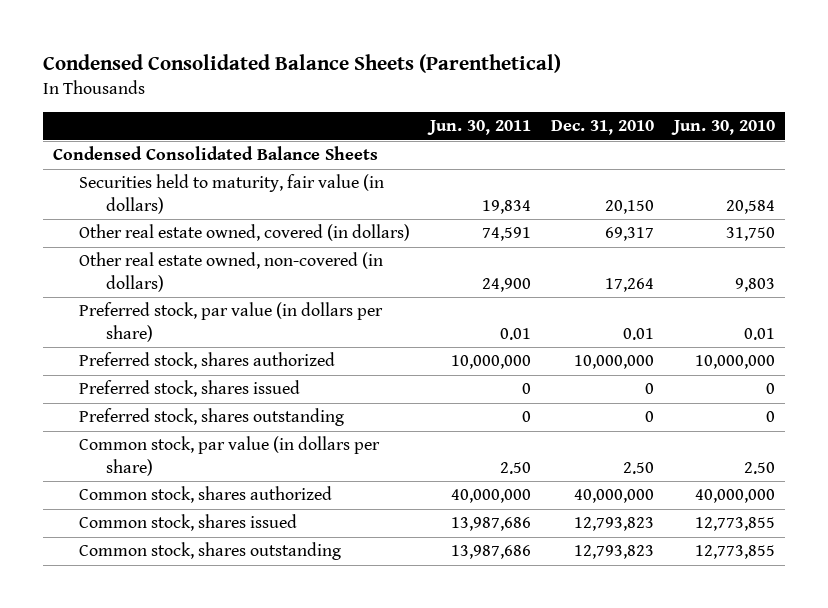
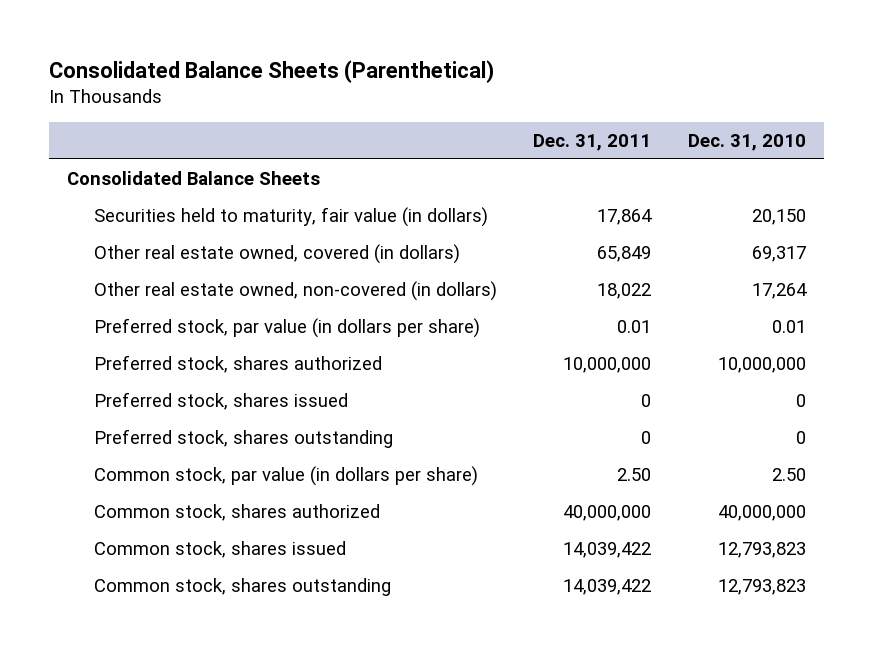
- Condensed Consolidated Balance Sheets (Parenthetical)
+ Consolidated Balance Sheets (Parenthetical)
- | Jun. 30, 2011 | Dec. 31, 2010 | Jun. 30, 2010
+ | Dec. 31, 2011 | Dec. 31, 2010
- Condensed Consolidated Balance Sheets
+ Consolidated Balance Sheets

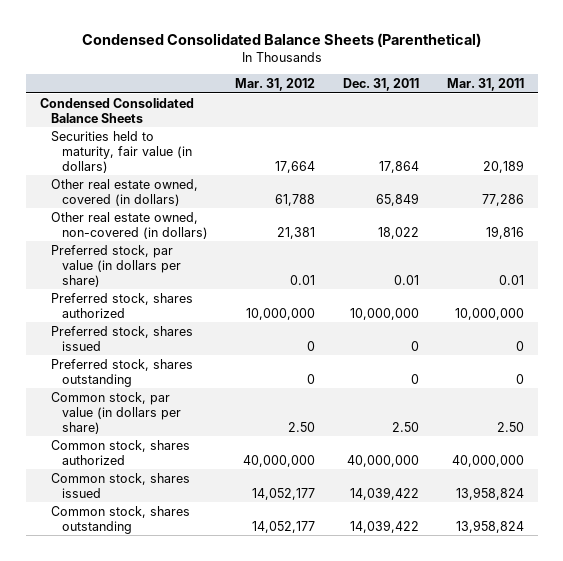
- Consolidated Balance Sheets (Parenthetical)
+ Condensed Consolidated Balance Sheets (Parenthetical)
- | Dec. 31, 2011 | Dec. 31, 2010
+ | Mar. 31, 2012 | Dec. 31, 2011 | Mar. 31, 2011
- Consolidated Balance Sheets
+ Condensed Consolidated Balance Sheets

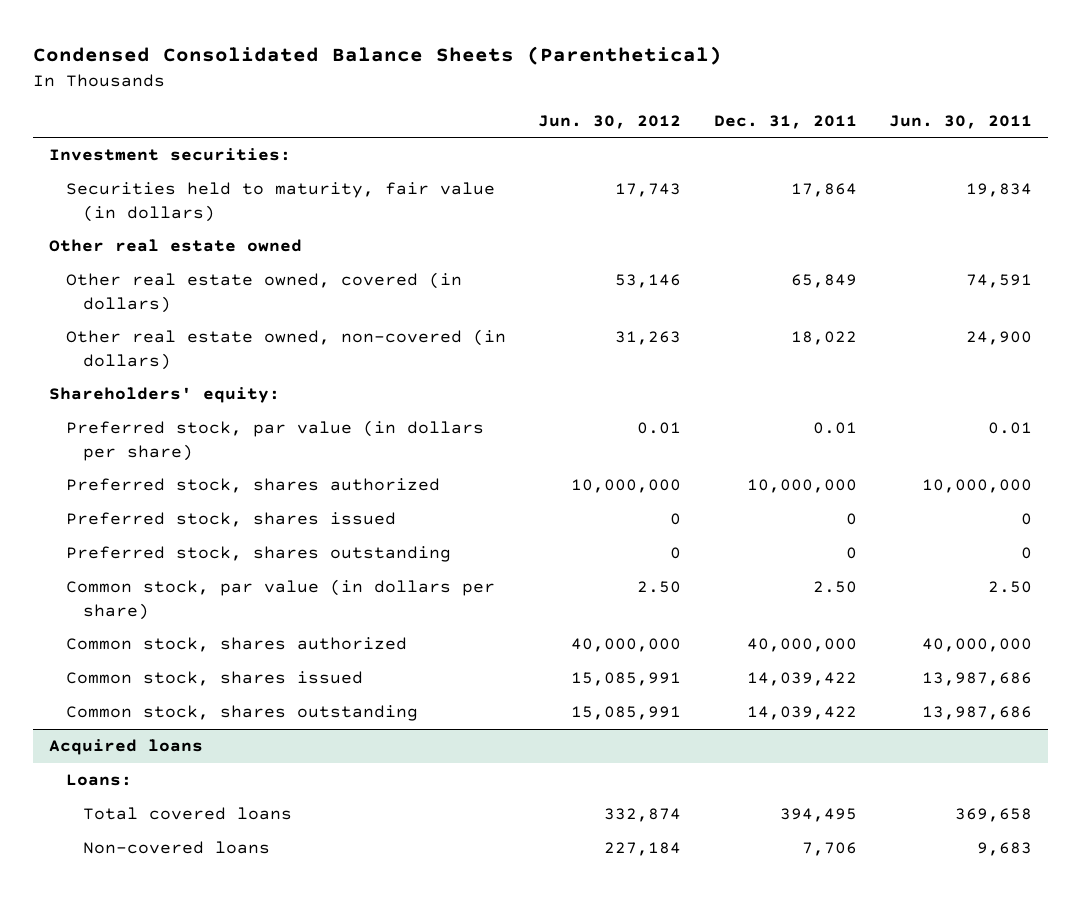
- | Mar. 31, 2012 | Dec. 31, 2011 | Mar. 31, 2011
+ | Jun. 30, 2012 | Dec. 31, 2011 | Jun. 30, 2011
- Condensed Consolidated Balance Sheets
+ Investment securities:
+ Other real estate owned
+ Shareholders' equity:
+ Acquired loans
+ Loans:
+ Total covered loans | 332,874 | 394,495 | 369,658
+ Non-covered loans | 227,184 | 7,706 | 9,683

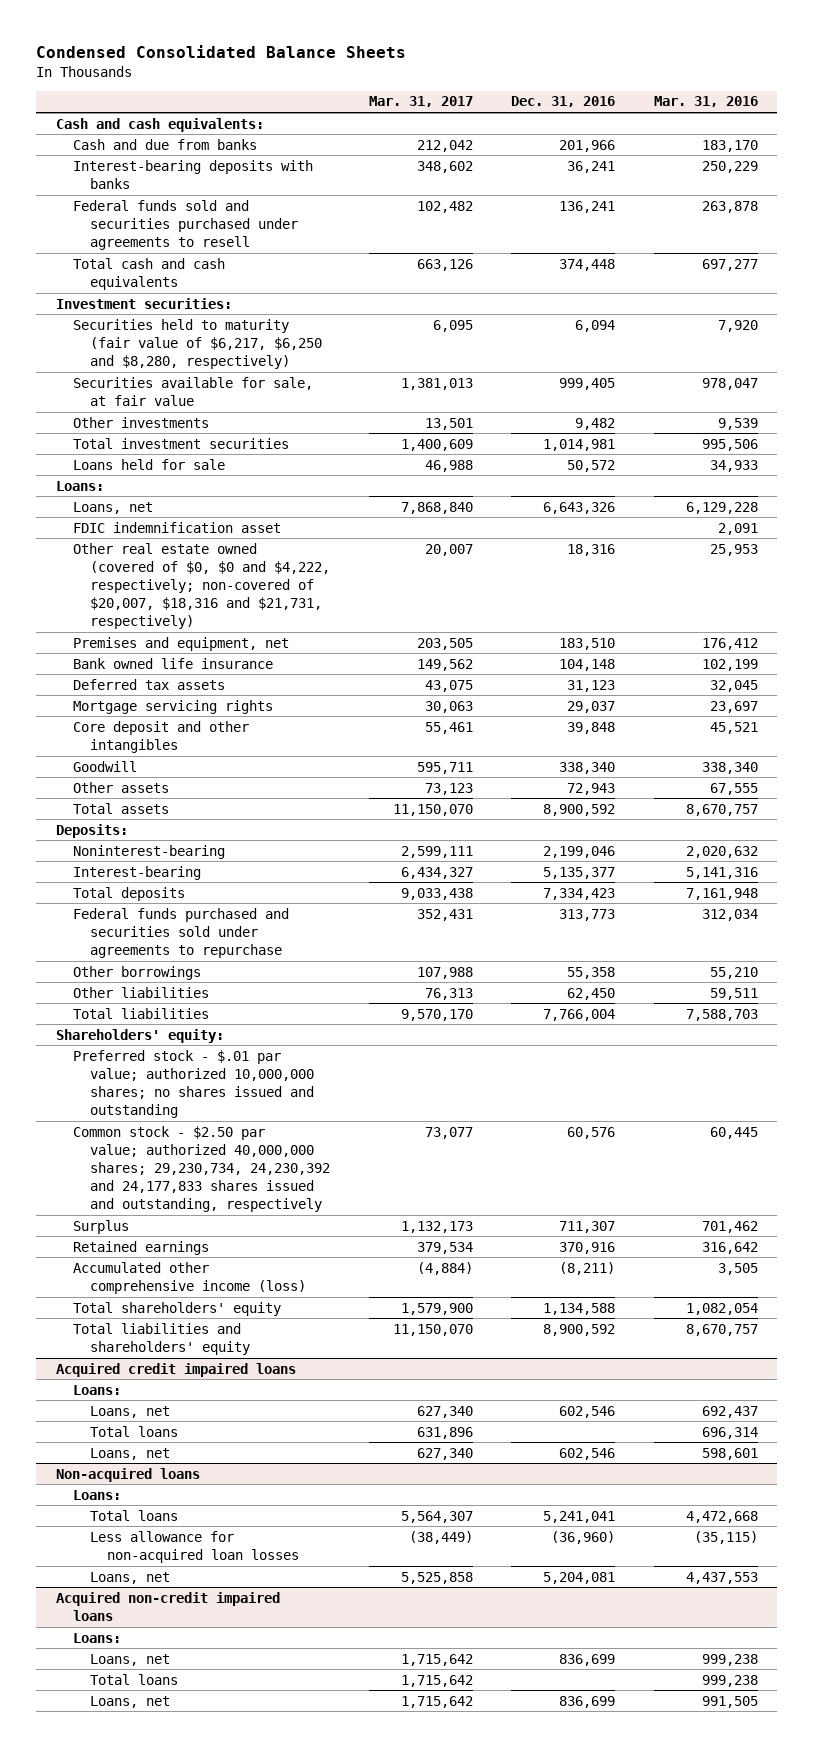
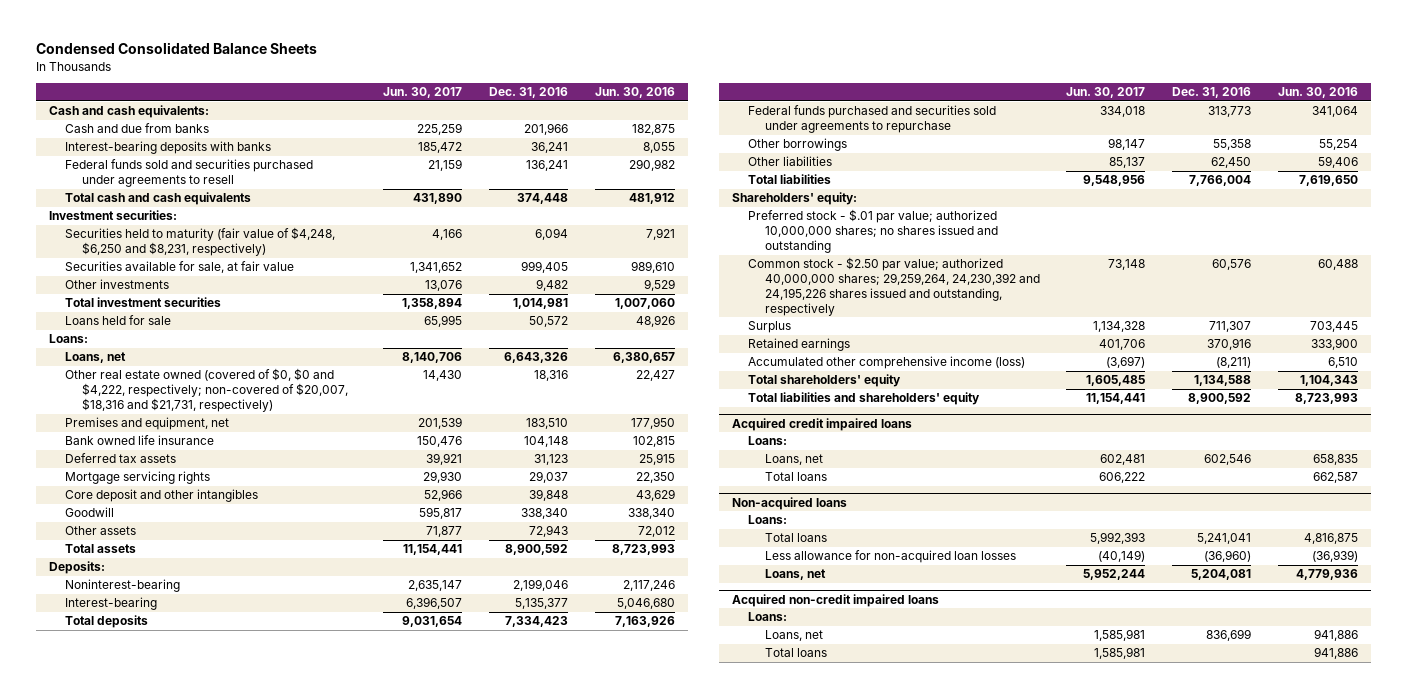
- | Mar. 31, 2017 | Dec. 31, 2016 | Mar. 31, 2016
+ | Jun. 30, 2017 | Dec. 31, 2016 | Jun. 30, 2016
- Securities held to maturity (fair value of $6,217, $6,250 and $8,280, respectively) | 6,095 | 6,094 | 7,920
+ Securities held to maturity (fair value of $4,248, $6,250 and $8,231, respectively) | 4,166 | 6,094 | 7,921
- FDIC indemnification asset | | | 2,091
- Common stock - $2.50 par value; authorized 40,000,000 shares; 29,230,734, 24,230,392 and 24,177,833 shares issued and outstanding, respectively | 73,077 | 60,576 | 60,445
+ Common stock - $2.50 par value; authorized 40,000,000 shares; 29,259,264, 24,230,392 and 24,195,226 shares issued and outstanding, respectively | 73,148 | 60,576 | 60,488
@ Acquired credit impaired loans
- Loans, net | 627,340 | 602,546 | 598,601
@ Acquired non-credit impaired loans
- Loans, net | 1,715,642 | 836,699 | 991,505

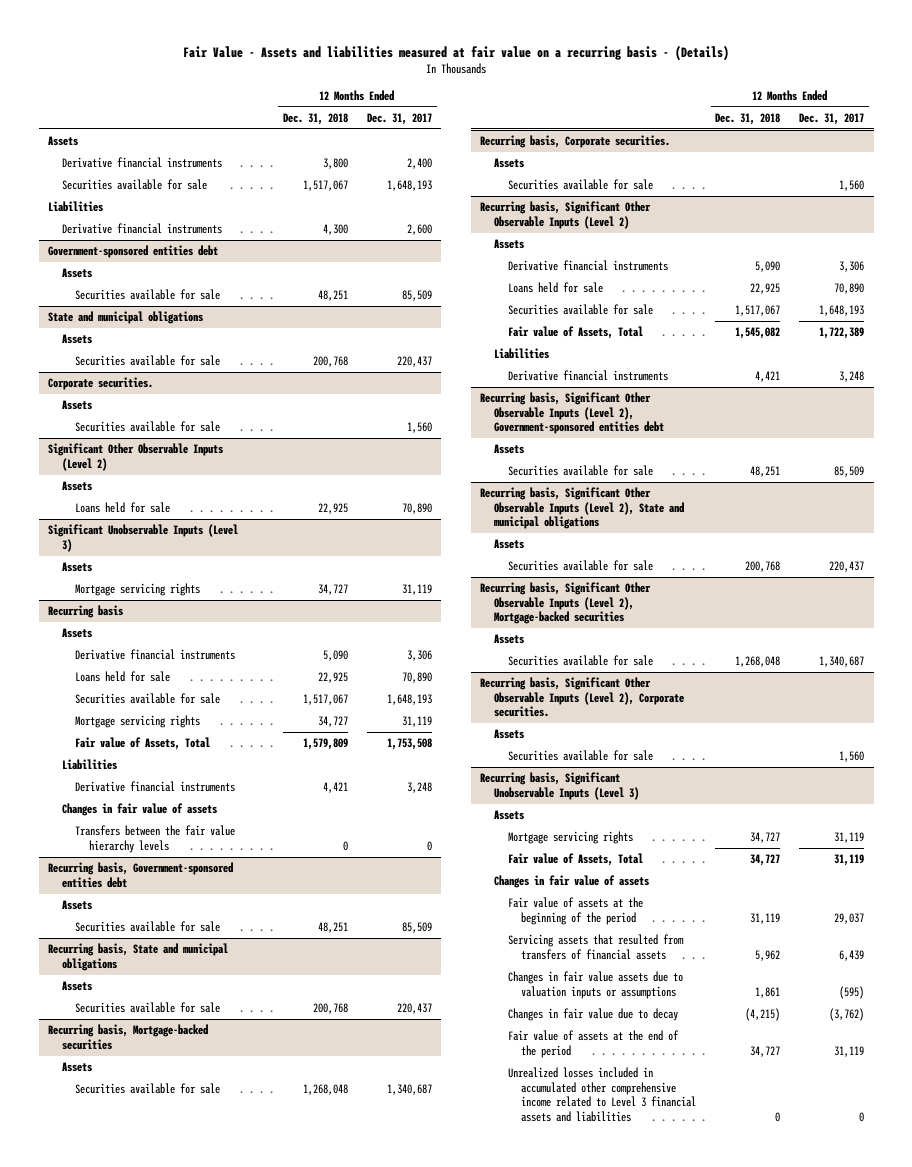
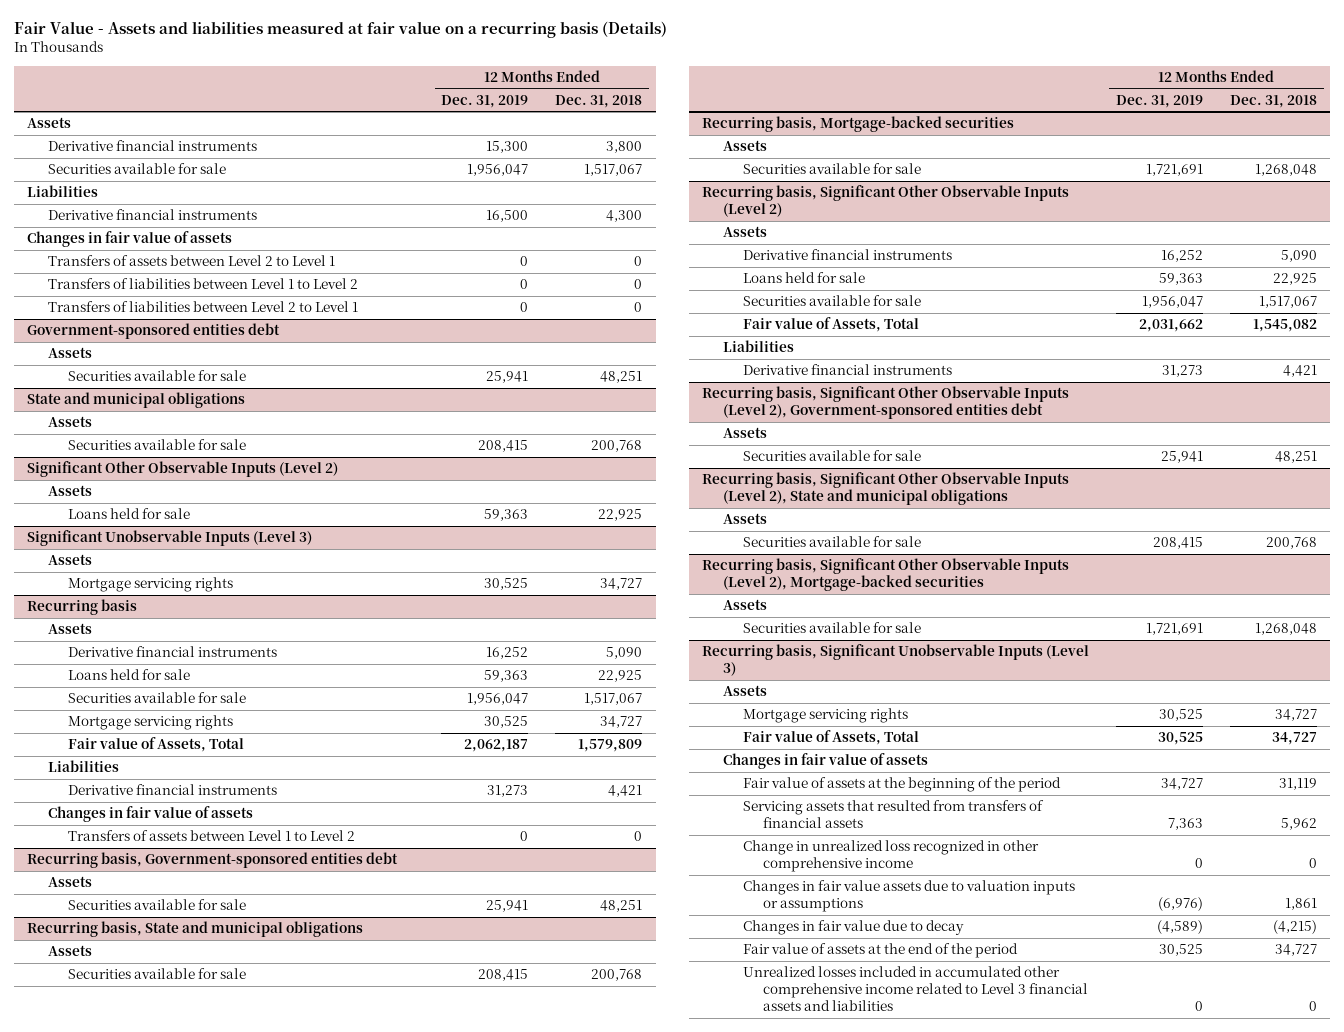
- Fair Value - Assets and liabilities measured at fair value on a recurring basis - (Details)
+ Fair Value - Assets and liabilities measured at fair value on a recurring basis (Details)
- | 12 Months Ended Dec. 31, 2018 | 12 Months Ended Dec. 31, 2017
+ | 12 Months Ended Dec. 31, 2019 | 12 Months Ended Dec. 31, 2018
+ Changes in fair value of assets
+ Transfers of assets between Level 2 to Level 1 | 0 | 0
+ Transfers of liabilities between Level 1 to Level 2 | 0 | 0
+ Transfers of liabilities between Level 2 to Level 1 | 0 | 0
- Corporate securities.
- Assets
- Securities available for sale | | 1,560
@ Recurring basis
- Transfers between the fair value hierarchy levels | 0 | 0
+ Transfers of assets between Level 1 to Level 2 | 0 | 0
- Recurring basis, Corporate securities.
- Assets
- Securities available for sale | | 1,560
- Recurring basis, Significant Other Observable Inputs (Level 2), Corporate securities.
- Assets
- Securities available for sale | | 1,560
@ Recurring basis, Significant Unobservable Inputs (Level 3)
+ Change in unrealized loss recognized in other comprehensive income | 0 | 0

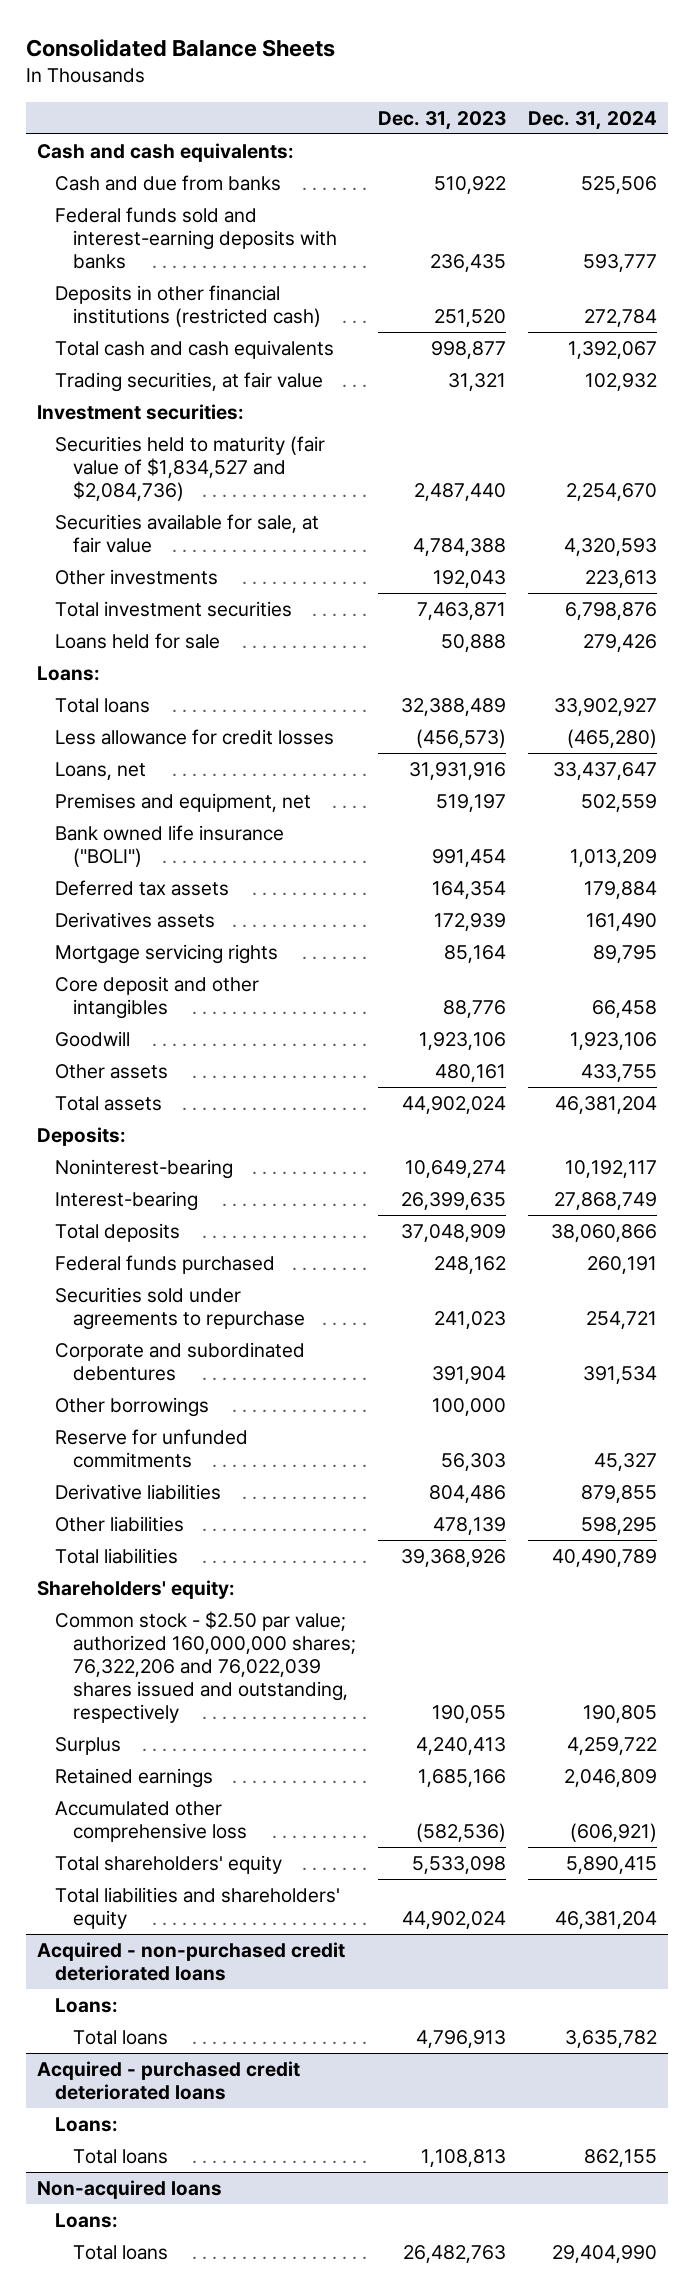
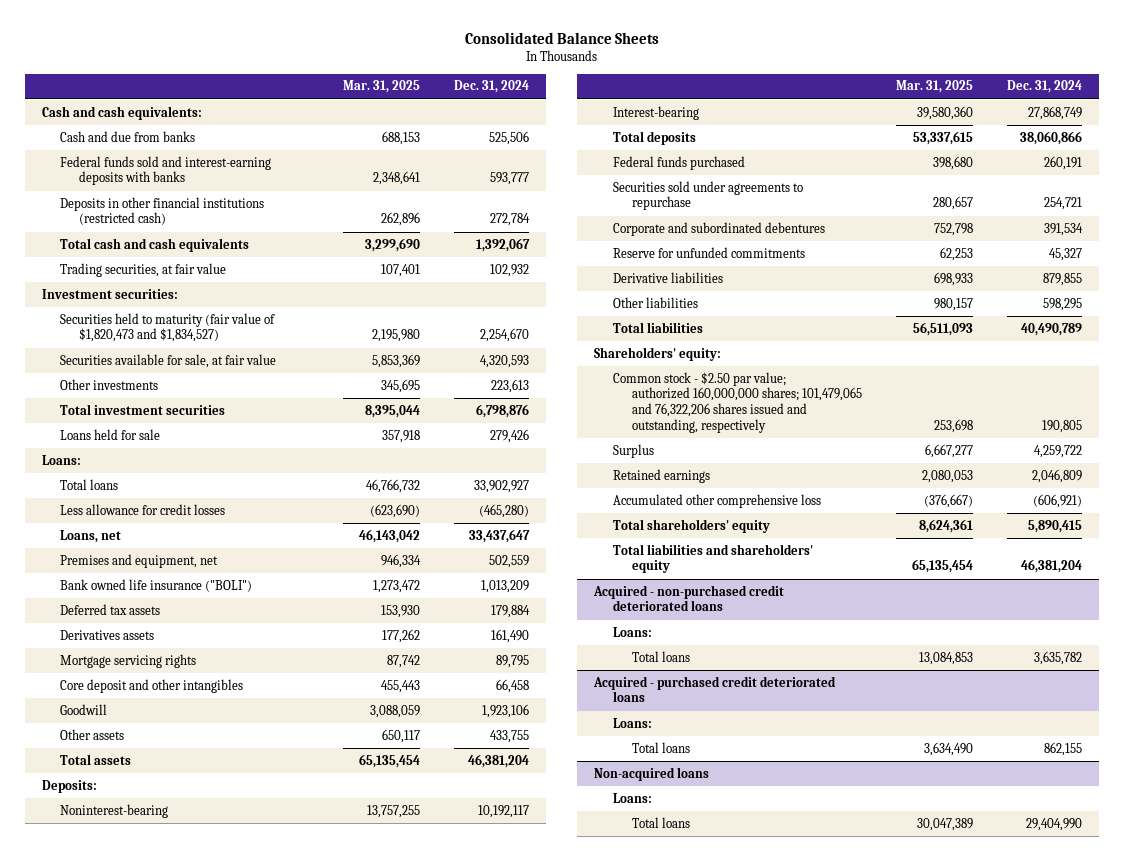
- | Dec. 31, 2023 | Dec. 31, 2024
+ | Mar. 31, 2025 | Dec. 31, 2024
- Securities held to maturity (fair value of $1,834,527 and $2,084,736) | 2,487,440 | 2,254,670
+ Securities held to maturity (fair value of $1,820,473 and $1,834,527) | 2,195,980 | 2,254,670
- Other borrowings | 100,000 |
- Common stock - $2.50 par value; authorized 160,000,000 shares; 76,322,206 and 76,022,039 shares issued and outstanding, respectively | 190,055 | 190,805
+ Common stock - $2.50 par value; authorized 160,000,000 shares; 101,479,065 and 76,322,206 shares issued and outstanding, respectively | 253,698 | 190,805

